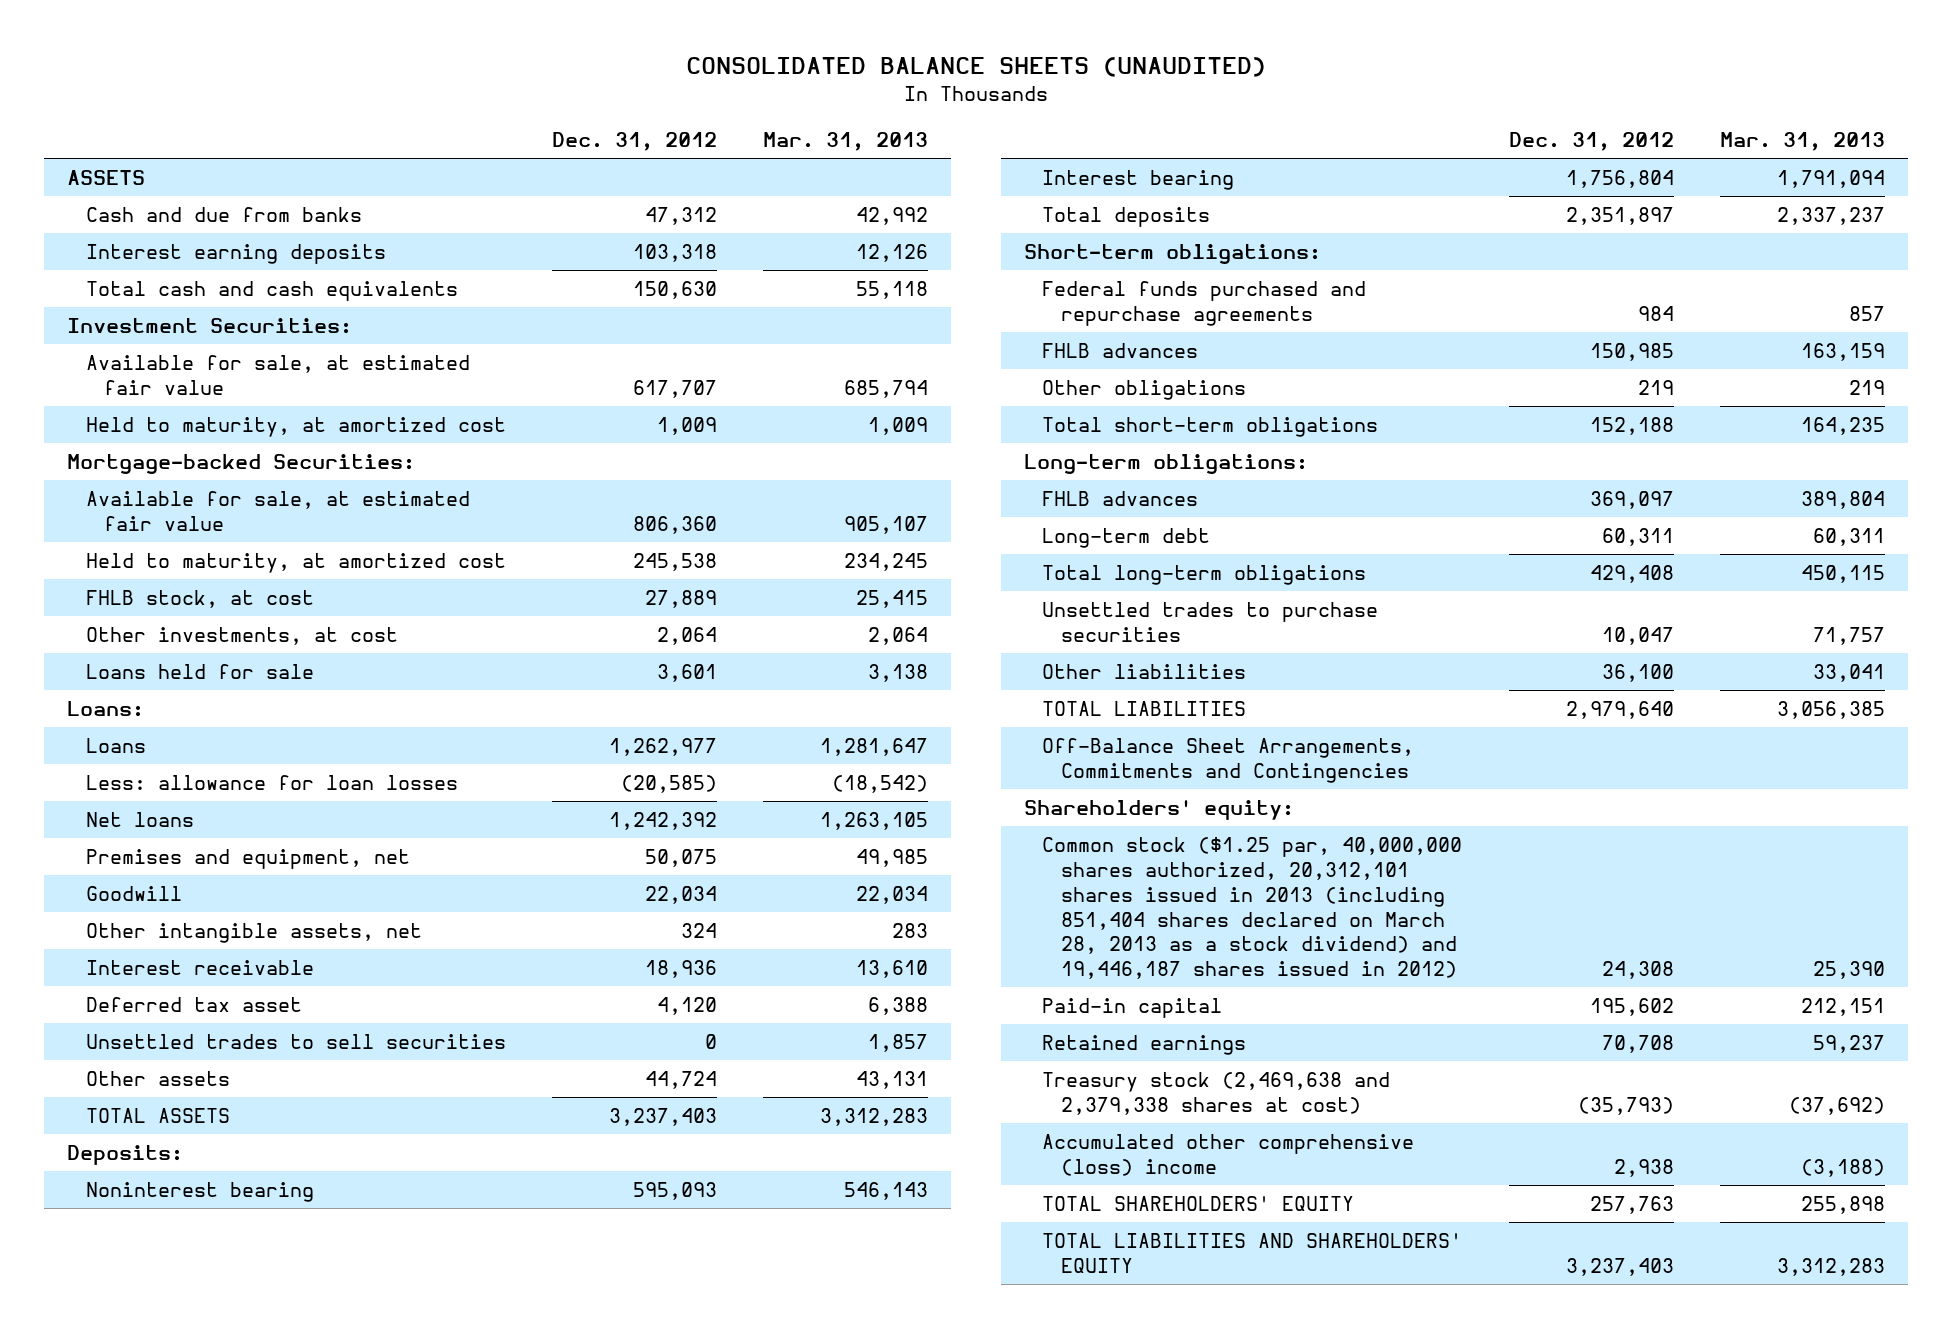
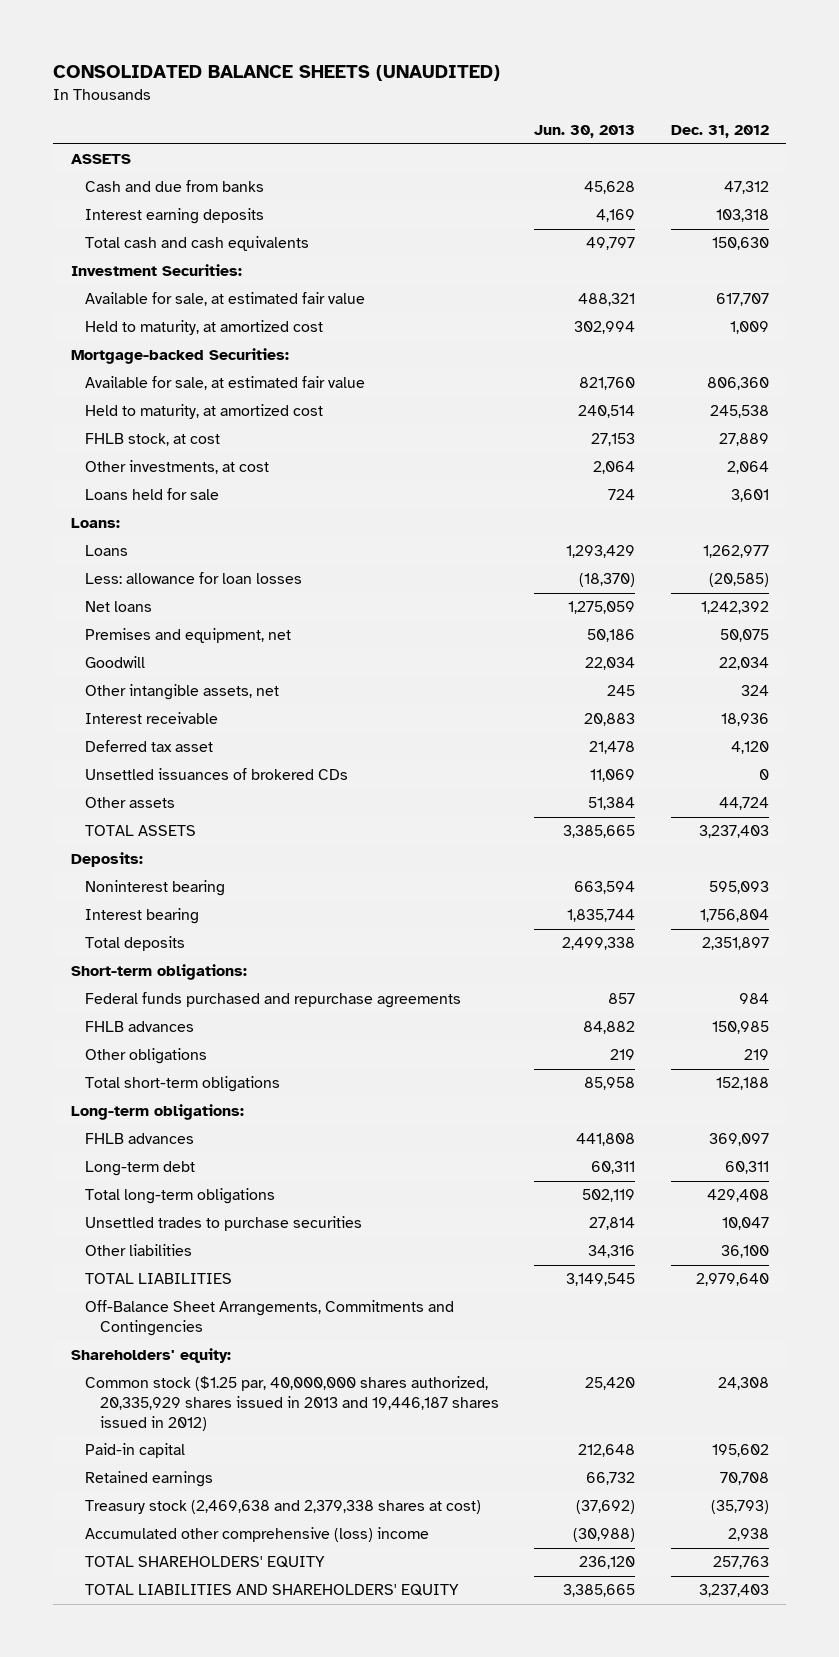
- | Dec. 31, 2012 | Mar. 31, 2013
+ | Jun. 30, 2013 | Dec. 31, 2012
- Unsettled trades to sell securities | 0 | 1,857
+ Unsettled issuances of brokered CDs | 11,069 | 0
- Common stock ($1.25 par, 40,000,000 shares authorized, 20,312,101 shares issued in 2013 (including 851,404 shares declared on March 28, 2013 as a stock dividend) and 19,446,187 shares issued in 2012) | 24,308 | 25,390
+ Common stock ($1.25 par, 40,000,000 shares authorized, 20,335,929 shares issued in 2013 and 19,446,187 shares issued in 2012) | 25,420 | 24,308

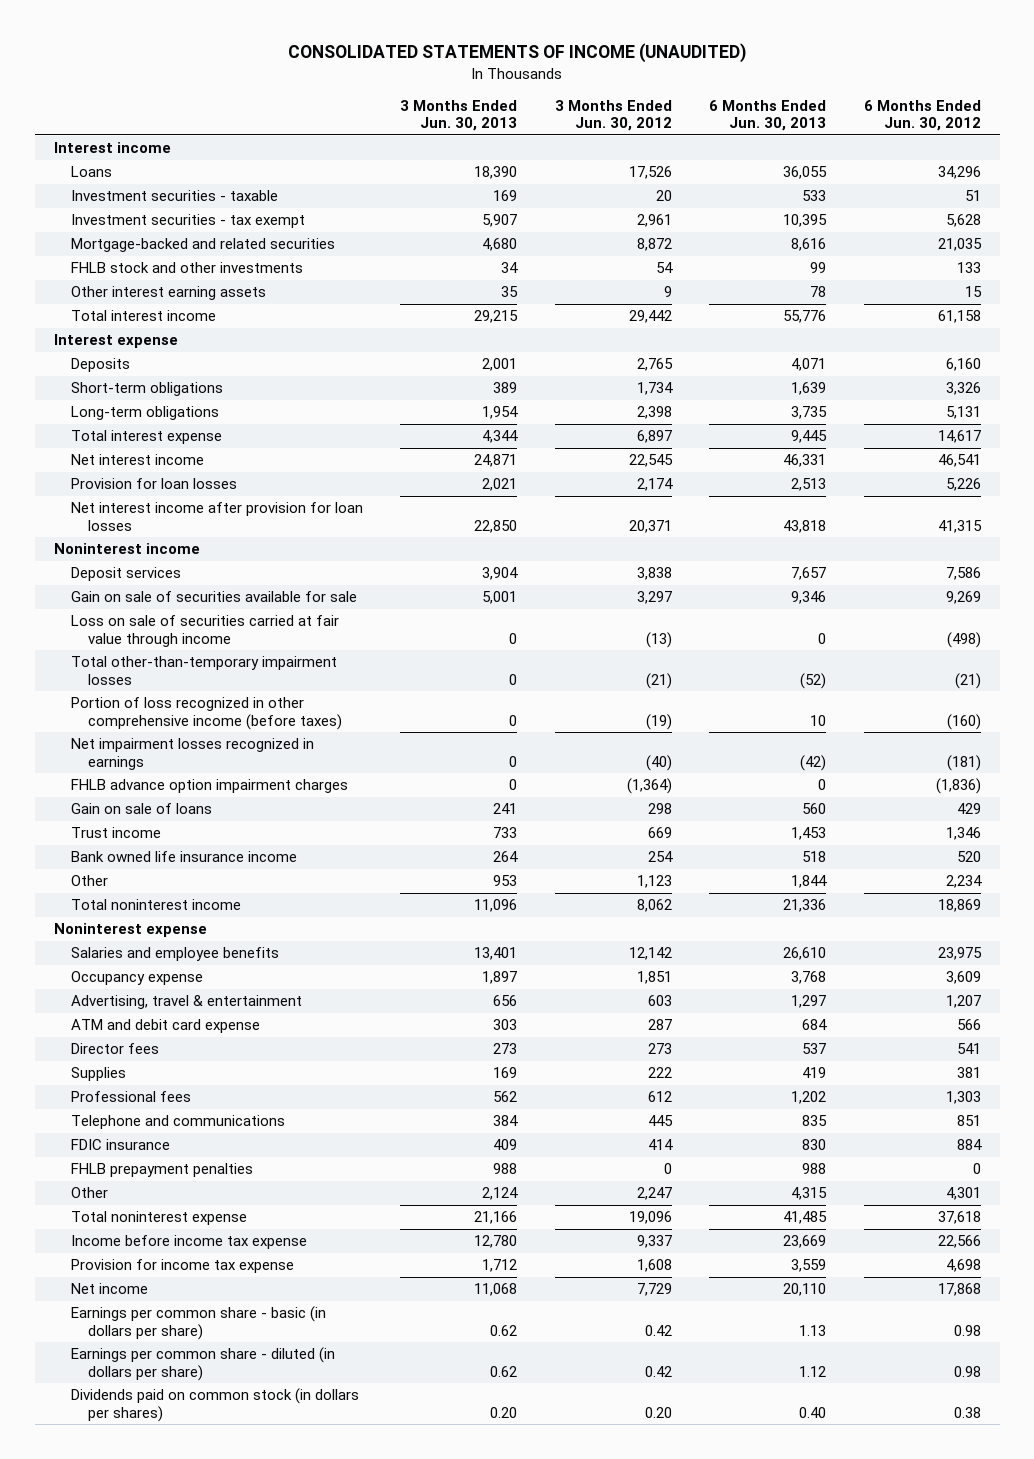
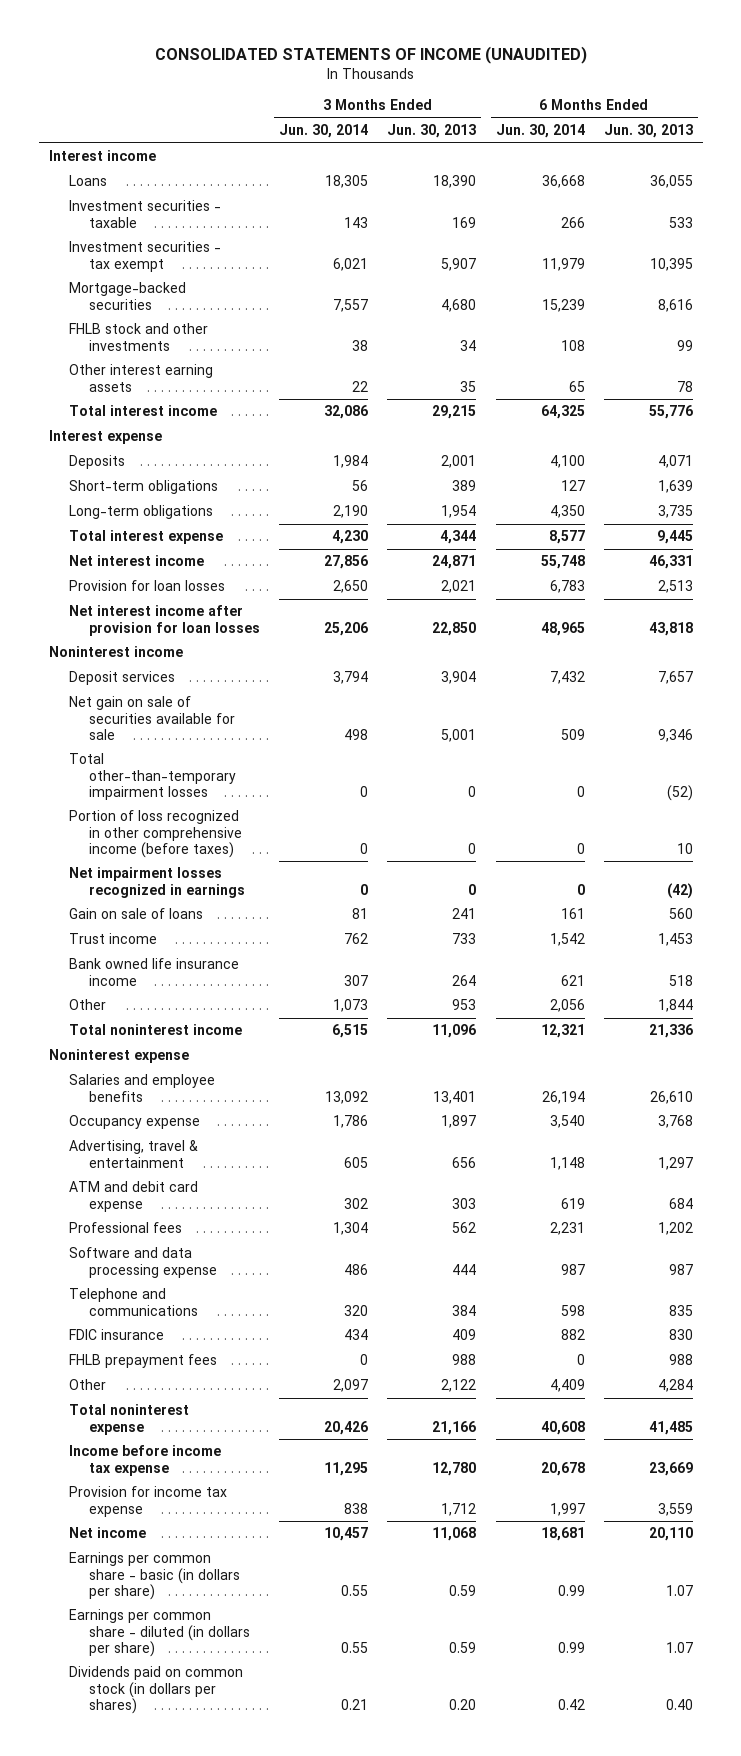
- | 3 Months Ended Jun. 30, 2013 | 3 Months Ended Jun. 30, 2012 | 6 Months Ended Jun. 30, 2013 | 6 Months Ended Jun. 30, 2012
+ | 3 Months Ended Jun. 30, 2014 | 3 Months Ended Jun. 30, 2013 | 6 Months Ended Jun. 30, 2014 | 6 Months Ended Jun. 30, 2013
- Mortgage-backed and related securities | 4,680 | 8,872 | 8,616 | 21,035
+ Mortgage-backed securities | 7,557 | 4,680 | 15,239 | 8,616
- Gain on sale of securities available for sale | 5,001 | 3,297 | 9,346 | 9,269
- Loss on sale of securities carried at fair value through income | 0 | (13) | 0 | (498)
+ Net gain on sale of securities available for sale | 498 | 5,001 | 509 | 9,346
- FHLB advance option impairment charges | 0 | (1,364) | 0 | (1,836)
- Director fees | 273 | 273 | 537 | 541
- Supplies | 169 | 222 | 419 | 381
+ Software and data processing expense | 486 | 444 | 987 | 987
- FHLB prepayment penalties | 988 | 0 | 988 | 0
- Other | 2,124 | 2,247 | 4,315 | 4,301
+ FHLB prepayment fees | 0 | 988 | 0 | 988
+ Other | 2,097 | 2,122 | 4,409 | 4,284
- Earnings per common share - basic (in dollars per share) | 0.62 | 0.42 | 1.13 | 0.98
- Earnings per common share - diluted (in dollars per share) | 0.62 | 0.42 | 1.12 | 0.98
+ Earnings per common share - basic (in dollars per share) | 0.55 | 0.59 | 0.99 | 1.07
+ Earnings per common share - diluted (in dollars per share) | 0.55 | 0.59 | 0.99 | 1.07

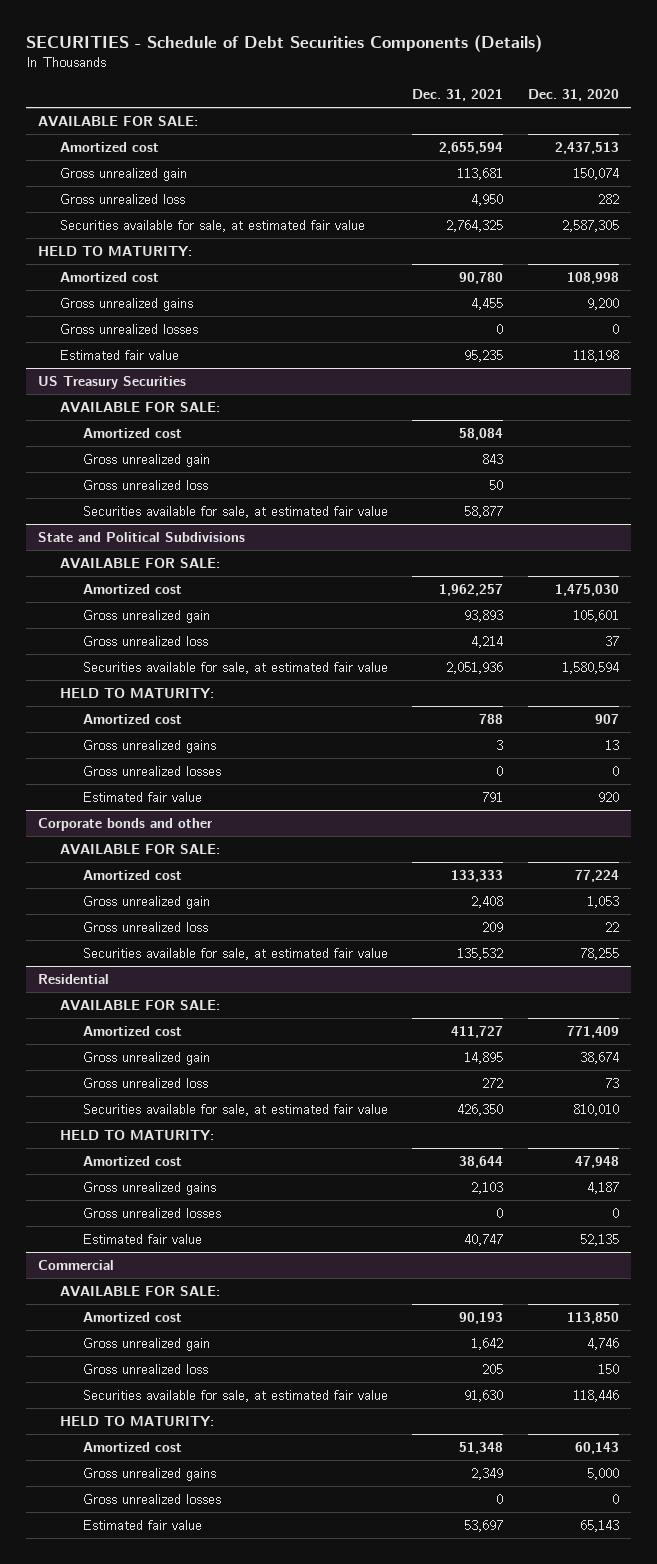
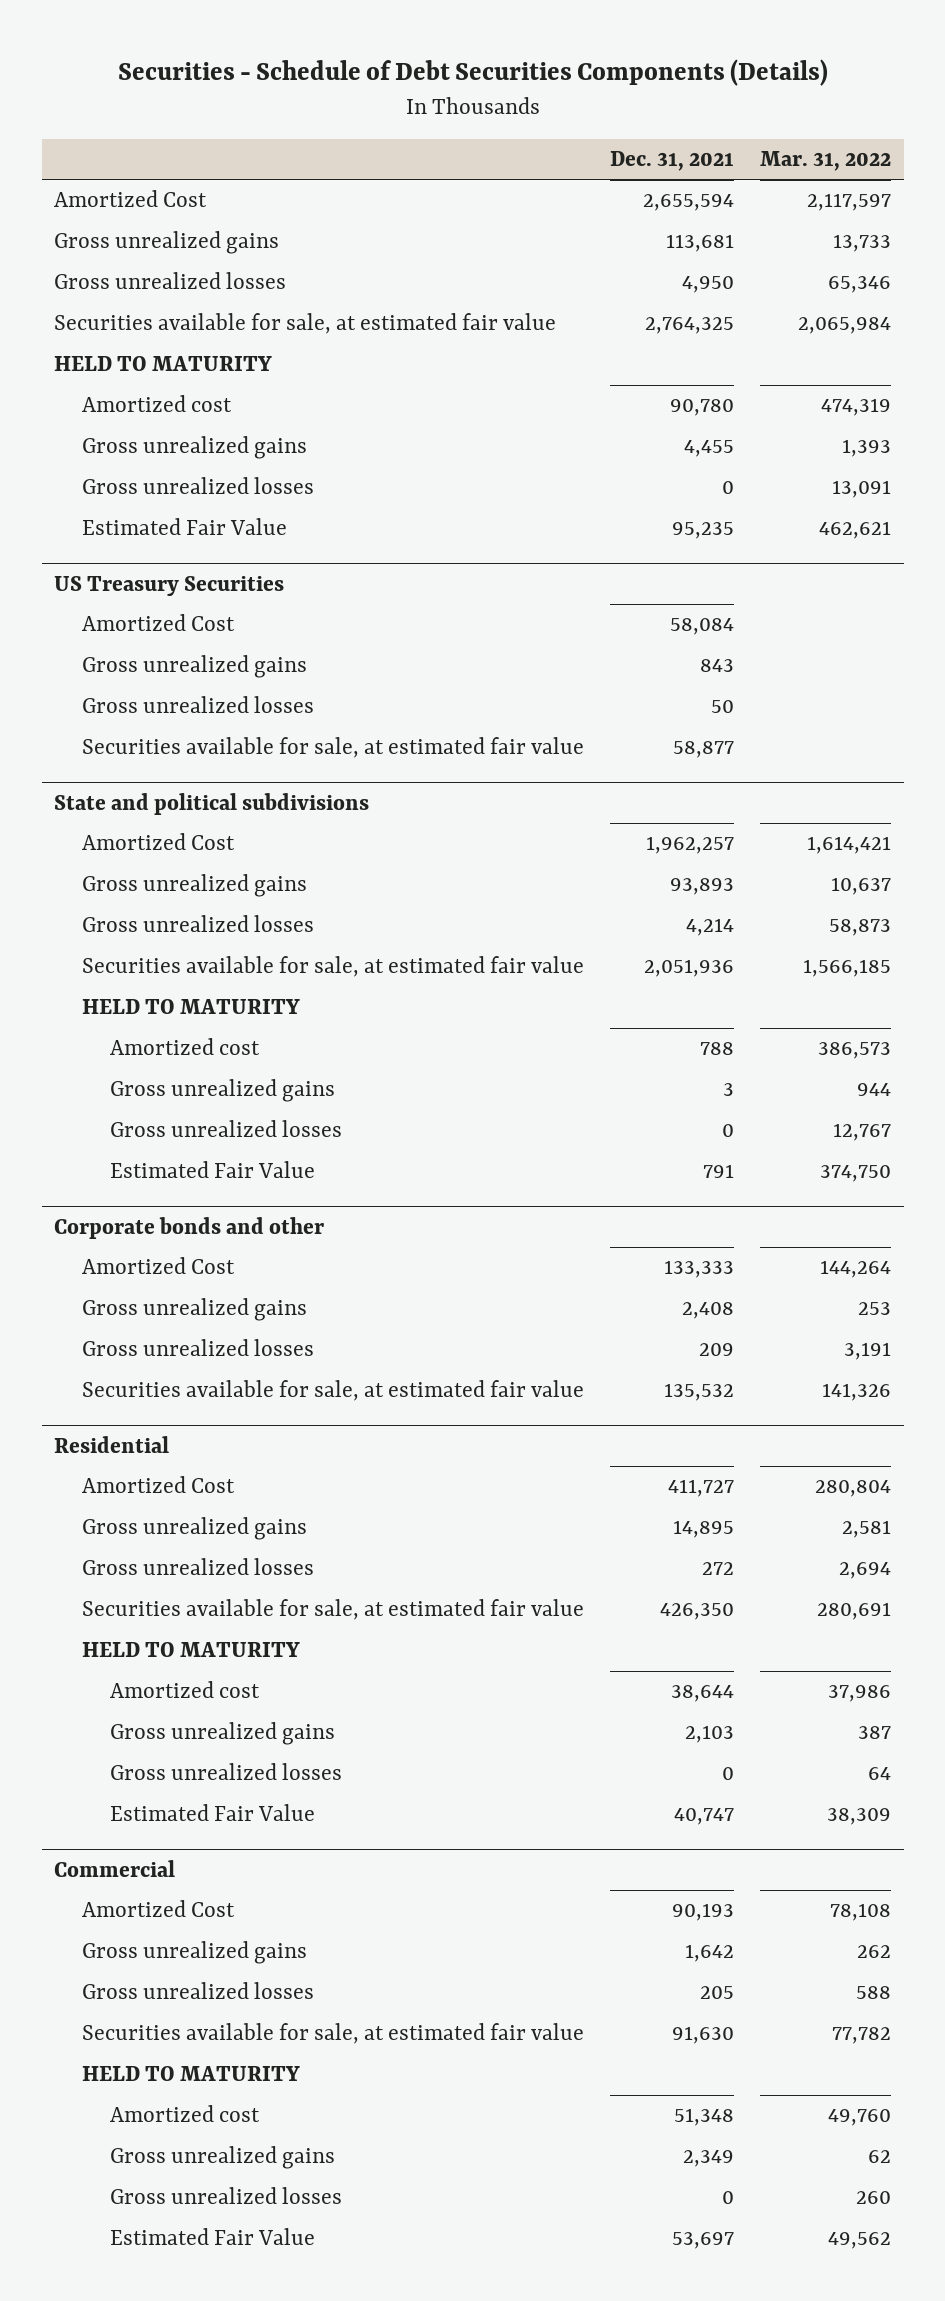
- SECURITIES - Schedule of Debt Securities Components (Details)
+ Securities - Schedule of Debt Securities Components (Details)
- | Dec. 31, 2021 | Dec. 31, 2020
+ | Dec. 31, 2021 | Mar. 31, 2022
- AVAILABLE FOR SALE:
- Amortized cost | 2,655,594 | 2,437,513
- Gross unrealized gain | 113,681 | 150,074
- Gross unrealized loss | 4,950 | 282
+ Amortized Cost | 2,655,594 | 2,117,597
+ Gross unrealized gains | 113,681 | 13,733
+ Gross unrealized losses | 4,950 | 65,346
- HELD TO MATURITY:
+ HELD TO MATURITY
- Estimated fair value | 95,235 | 118,198
+ Estimated Fair Value | 95,235 | 462,621
@ US Treasury Securities
- AVAILABLE FOR SALE:
- Amortized cost | 58,084 |
- Gross unrealized gain | 843 |
- Gross unrealized loss | 50 |
+ Amortized Cost | 58,084 |
+ Gross unrealized gains | 843 |
+ Gross unrealized losses | 50 |
- State and Political Subdivisions
- AVAILABLE FOR SALE:
- Amortized cost | 1,962,257 | 1,475,030
- Gross unrealized gain | 93,893 | 105,601
- Gross unrealized loss | 4,214 | 37
+ State and political subdivisions
+ Amortized Cost | 1,962,257 | 1,614,421
+ Gross unrealized gains | 93,893 | 10,637
+ Gross unrealized losses | 4,214 | 58,873
- HELD TO MATURITY:
+ HELD TO MATURITY
- Estimated fair value | 791 | 920
+ Estimated Fair Value | 791 | 374,750
@ Corporate bonds and other
- AVAILABLE FOR SALE:
- Amortized cost | 133,333 | 77,224
- Gross unrealized gain | 2,408 | 1,053
- Gross unrealized loss | 209 | 22
+ Amortized Cost | 133,333 | 144,264
+ Gross unrealized gains | 2,408 | 253
+ Gross unrealized losses | 209 | 3,191
@ Residential
- AVAILABLE FOR SALE:
- Amortized cost | 411,727 | 771,409
- Gross unrealized gain | 14,895 | 38,674
- Gross unrealized loss | 272 | 73
+ Amortized Cost | 411,727 | 280,804
+ Gross unrealized gains | 14,895 | 2,581
+ Gross unrealized losses | 272 | 2,694
- HELD TO MATURITY:
+ HELD TO MATURITY
- Estimated fair value | 40,747 | 52,135
+ Estimated Fair Value | 40,747 | 38,309
@ Commercial
- AVAILABLE FOR SALE:
- Amortized cost | 90,193 | 113,850
- Gross unrealized gain | 1,642 | 4,746
- Gross unrealized loss | 205 | 150
+ Amortized Cost | 90,193 | 78,108
+ Gross unrealized gains | 1,642 | 262
+ Gross unrealized losses | 205 | 588
- HELD TO MATURITY:
+ HELD TO MATURITY
- Estimated fair value | 53,697 | 65,143
+ Estimated Fair Value | 53,697 | 49,562

